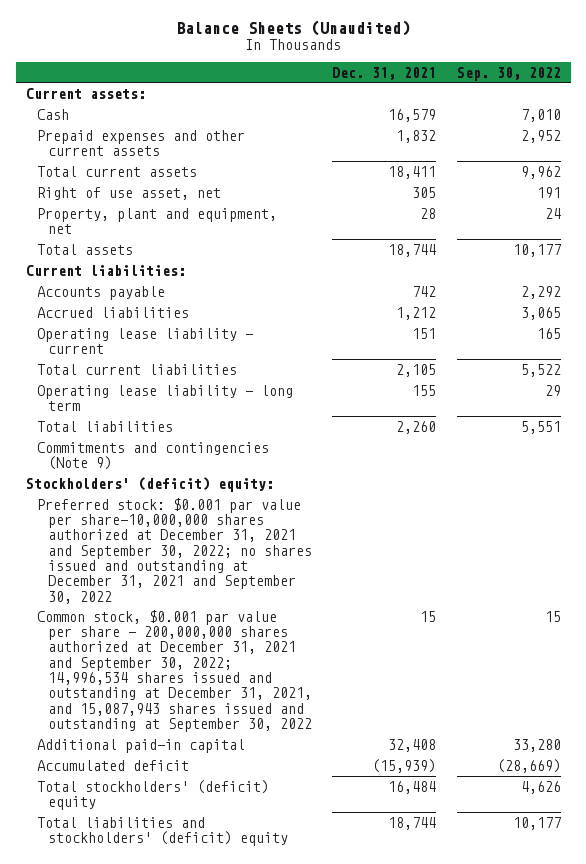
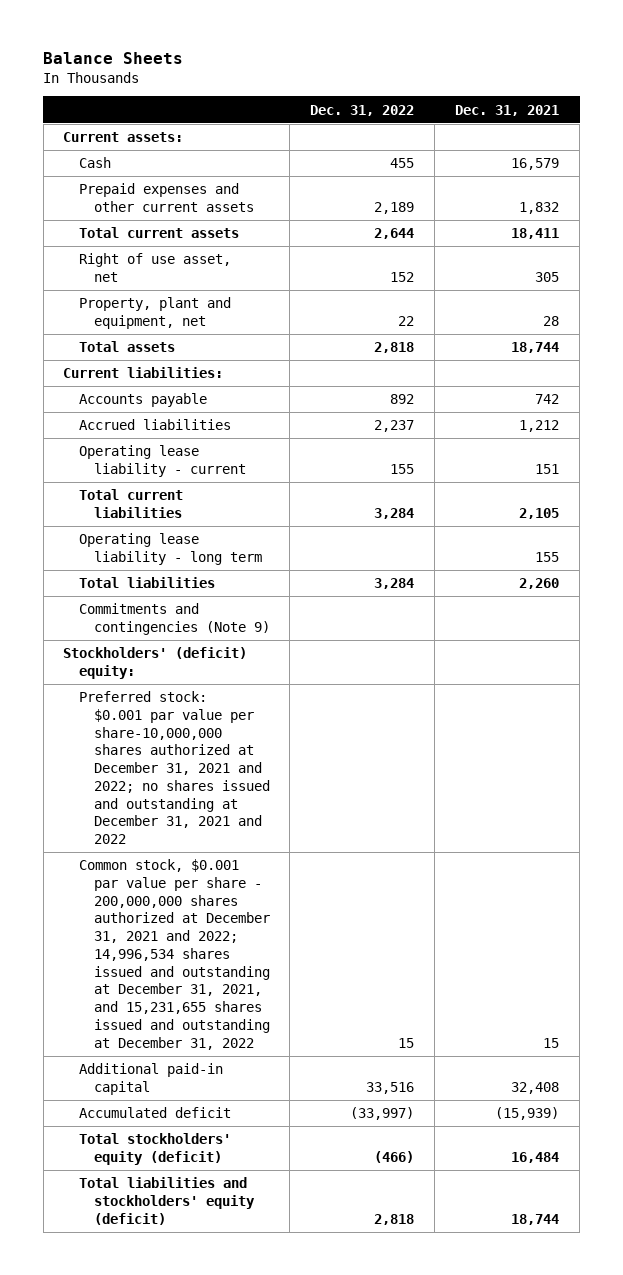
- Balance Sheets (Unaudited)
+ Balance Sheets
- | Dec. 31, 2021 | Sep. 30, 2022
+ | Dec. 31, 2022 | Dec. 31, 2021
- Preferred stock: $0.001 par value per share-10,000,000 shares authorized at December 31, 2021 and September 30, 2022; no shares issued and outstanding at December 31, 2021 and September 30, 2022
- Common stock, $0.001 par value per share - 200,000,000 shares authorized at December 31, 2021 and September 30, 2022; 14,996,534 shares issued and outstanding at December 31, 2021, and 15,087,943 shares issued and outstanding at September 30, 2022 | 15 | 15
+ Preferred stock: $0.001 par value per share-10,000,000 shares authorized at December 31, 2021 and 2022; no shares issued and outstanding at December 31, 2021 and 2022
+ Common stock, $0.001 par value per share - 200,000,000 shares authorized at December 31, 2021 and 2022; 14,996,534 shares issued and outstanding at December 31, 2021, and 15,231,655 shares issued and outstanding at December 31, 2022 | 15 | 15
- Total stockholders' (deficit) equity | 16,484 | 4,626
- Total liabilities and stockholders' (deficit) equity | 18,744 | 10,177
+ Total stockholders' equity (deficit) | (466) | 16,484
+ Total liabilities and stockholders' equity (deficit) | 2,818 | 18,744

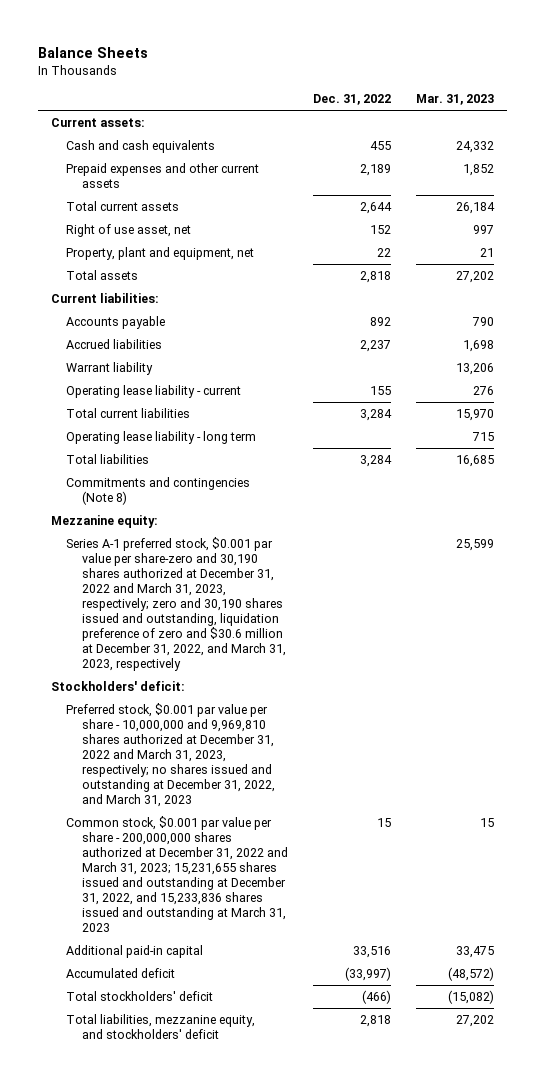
- | Dec. 31, 2022 | Dec. 31, 2021
+ | Dec. 31, 2022 | Mar. 31, 2023
- Cash | 455 | 16,579
+ Cash and cash equivalents | 455 | 24,332
+ Warrant liability | | 13,206
- Commitments and contingencies (Note 9)
- Stockholders' (deficit) equity:
- Preferred stock: $0.001 par value per share-10,000,000 shares authorized at December 31, 2021 and 2022; no shares issued and outstanding at December 31, 2021 and 2022
- Common stock, $0.001 par value per share - 200,000,000 shares authorized at December 31, 2021 and 2022; 14,996,534 shares issued and outstanding at December 31, 2021, and 15,231,655 shares issued and outstanding at December 31, 2022 | 15 | 15
+ Commitments and contingencies (Note 8)
+ Mezzanine equity:
+ Series A-1 preferred stock, $0.001 par value per share-zero and 30,190 shares authorized at December 31, 2022 and March 31, 2023, respectively; zero and 30,190 shares issued and outstanding, liquidation preference of zero and $30.6 million at December 31, 2022, and March 31, 2023, respectively | | 25,599
+ Stockholders' deficit:
+ Preferred stock, $0.001 par value per share - 10,000,000 and 9,969,810 shares authorized at December 31, 2022 and March 31, 2023, respectively; no shares issued and outstanding at December 31, 2022, and March 31, 2023
+ Common stock, $0.001 par value per share - 200,000,000 shares authorized at December 31, 2022 and March 31, 2023; 15,231,655 shares issued and outstanding at December 31, 2022, and 15,233,836 shares issued and outstanding at March 31, 2023 | 15 | 15
- Total stockholders' equity (deficit) | (466) | 16,484
- Total liabilities and stockholders' equity (deficit) | 2,818 | 18,744
+ Total stockholders' deficit | (466) | (15,082)
+ Total liabilities, mezzanine equity, and stockholders' deficit | 2,818 | 27,202

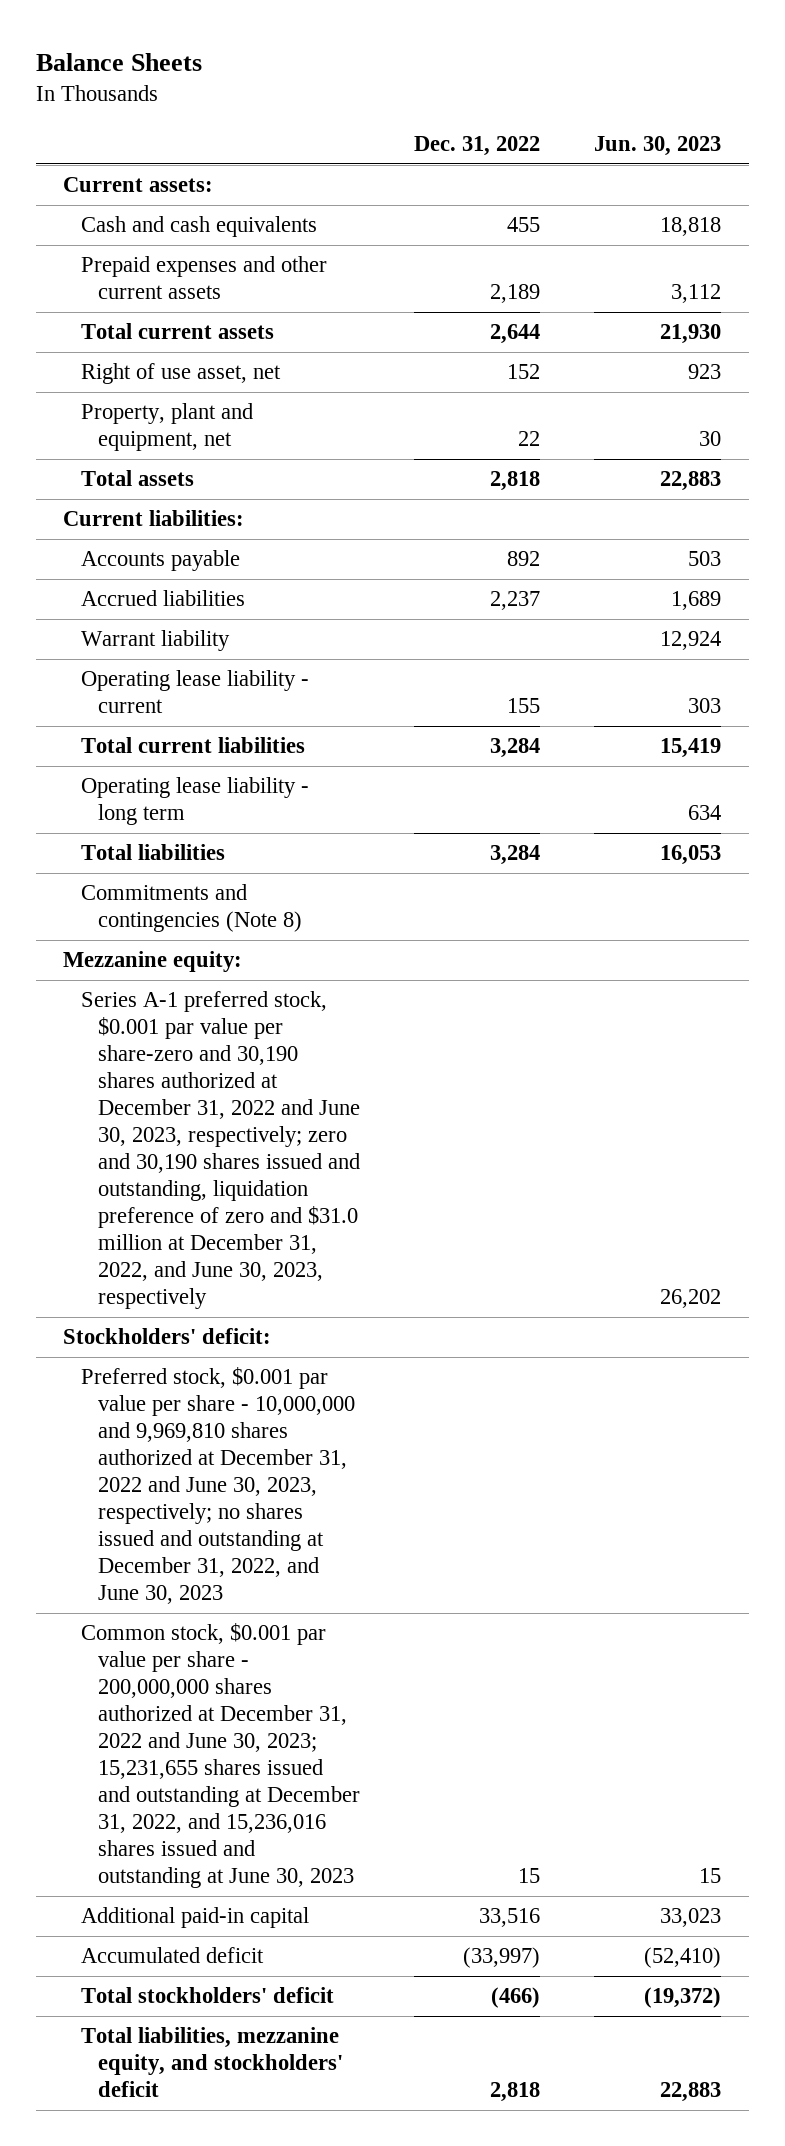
- | Dec. 31, 2022 | Mar. 31, 2023
+ | Dec. 31, 2022 | Jun. 30, 2023
- Series A-1 preferred stock, $0.001 par value per share-zero and 30,190 shares authorized at December 31, 2022 and March 31, 2023, respectively; zero and 30,190 shares issued and outstanding, liquidation preference of zero and $30.6 million at December 31, 2022, and March 31, 2023, respectively | | 25,599
+ Series A-1 preferred stock, $0.001 par value per share-zero and 30,190 shares authorized at December 31, 2022 and June 30, 2023, respectively; zero and 30,190 shares issued and outstanding, liquidation preference of zero and $31.0 million at December 31, 2022, and June 30, 2023, respectively | | 26,202
- Preferred stock, $0.001 par value per share - 10,000,000 and 9,969,810 shares authorized at December 31, 2022 and March 31, 2023, respectively; no shares issued and outstanding at December 31, 2022, and March 31, 2023
- Common stock, $0.001 par value per share - 200,000,000 shares authorized at December 31, 2022 and March 31, 2023; 15,231,655 shares issued and outstanding at December 31, 2022, and 15,233,836 shares issued and outstanding at March 31, 2023 | 15 | 15
+ Preferred stock, $0.001 par value per share - 10,000,000 and 9,969,810 shares authorized at December 31, 2022 and June 30, 2023, respectively; no shares issued and outstanding at December 31, 2022, and June 30, 2023
+ Common stock, $0.001 par value per share - 200,000,000 shares authorized at December 31, 2022 and June 30, 2023; 15,231,655 shares issued and outstanding at December 31, 2022, and 15,236,016 shares issued and outstanding at June 30, 2023 | 15 | 15

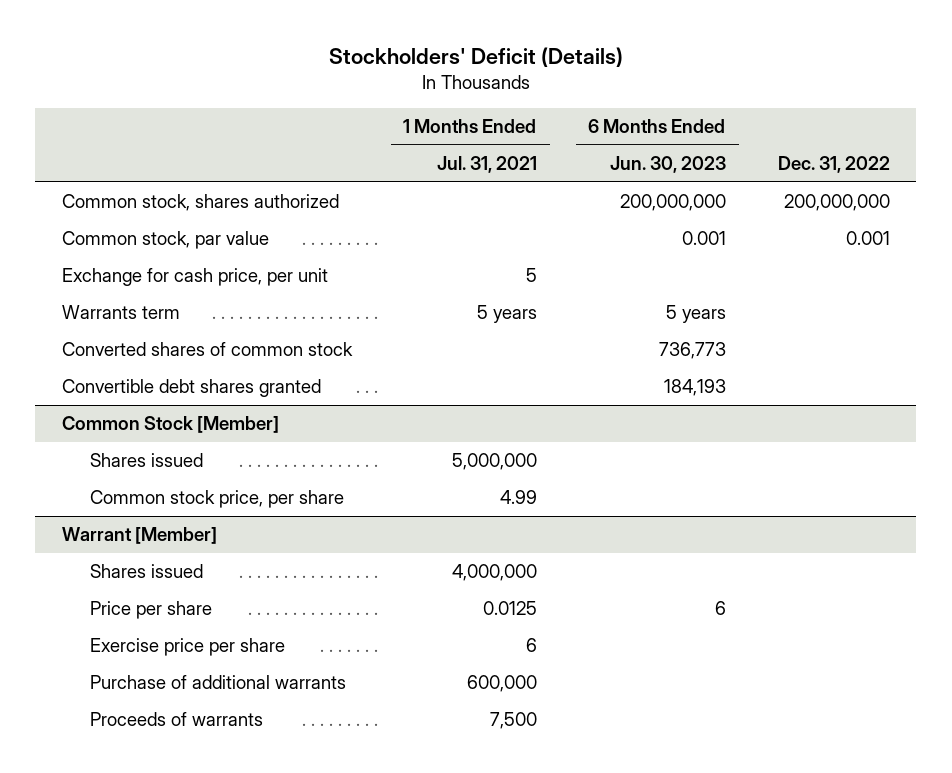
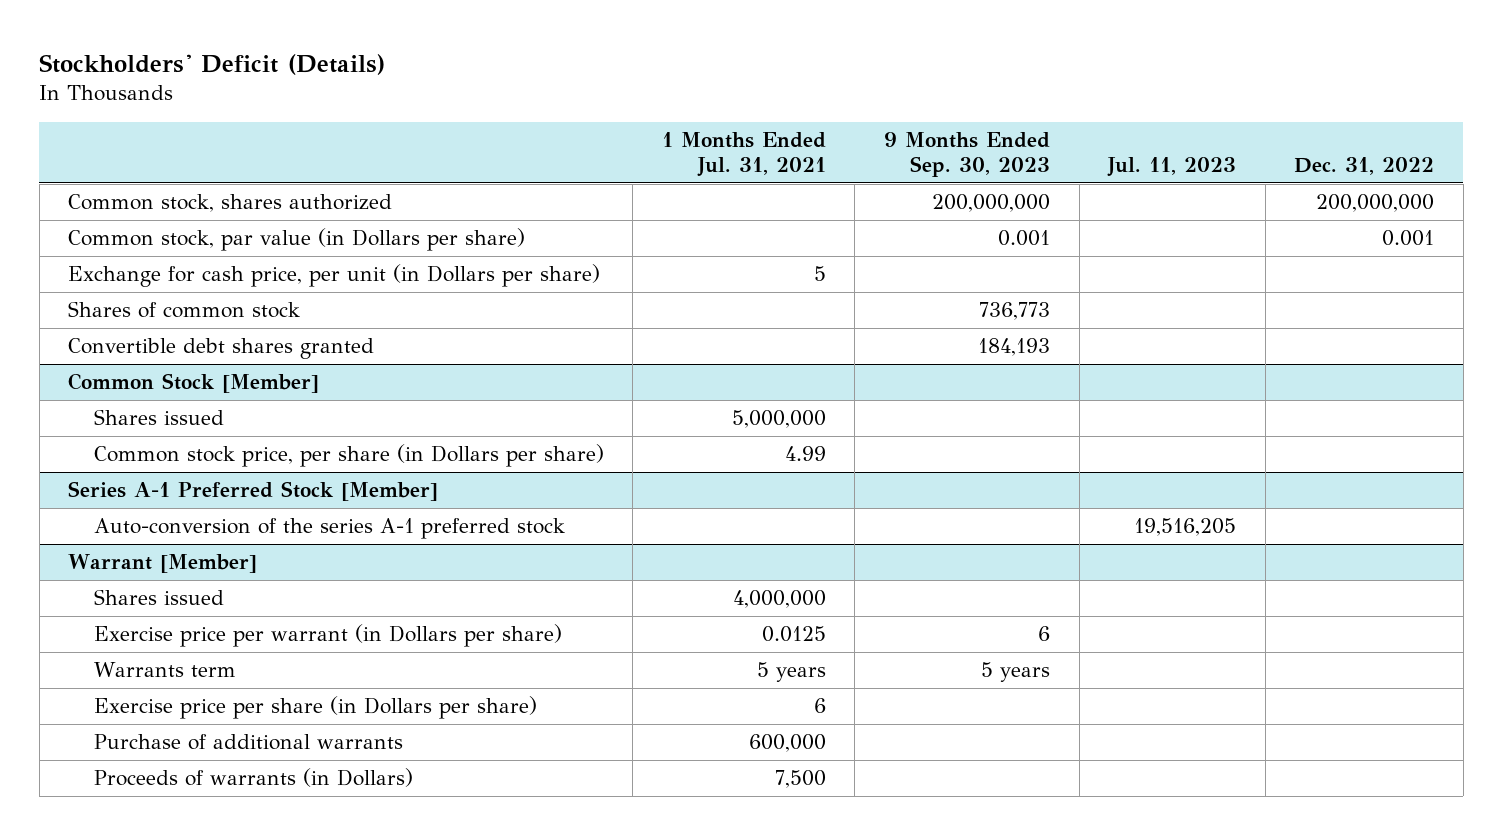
- | 1 Months Ended Jul. 31, 2021 | 6 Months Ended Jun. 30, 2023 | Dec. 31, 2022
+ | 1 Months Ended Jul. 31, 2021 | 9 Months Ended Sep. 30, 2023 | Jul. 11, 2023 | Dec. 31, 2022
- Common stock, par value | | 0.001 | 0.001
- Exchange for cash price, per unit | 5 | |
- Warrants term | 5 years | 5 years |
- Converted shares of common stock | | 736,773 |
+ Common stock, par value (in Dollars per share) | | 0.001 | | 0.001
+ Exchange for cash price, per unit (in Dollars per share) | 5 | | |
+ Shares of common stock | | 736,773 | |
@ Common Stock [Member]
- Common stock price, per share | 4.99 | |
+ Common stock price, per share (in Dollars per share) | 4.99 | | |
+ Series A-1 Preferred Stock [Member]
+ Auto-conversion of the series A-1 preferred stock | | | 19,516,205 |
@ Warrant [Member]
- Price per share | 0.0125 | 6 |
- Exercise price per share | 6 | |
+ Exercise price per warrant (in Dollars per share) | 0.0125 | 6 | |
+ Warrants term | 5 years | 5 years | |
+ Exercise price per share (in Dollars per share) | 6 | | |
- Proceeds of warrants | 7,500 | |
+ Proceeds of warrants (in Dollars) | 7,500 | | |

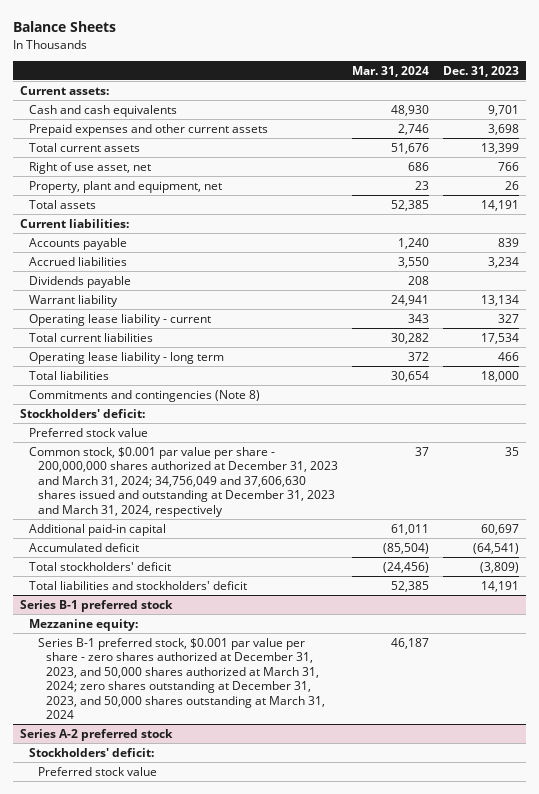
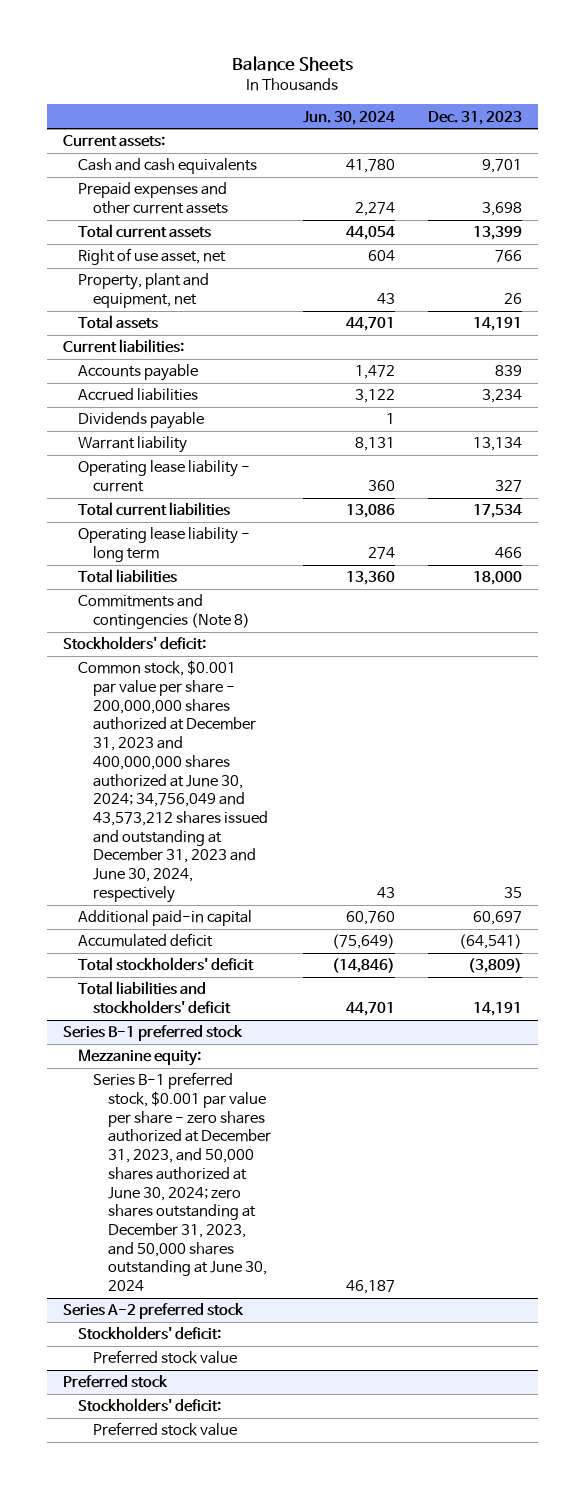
- | Mar. 31, 2024 | Dec. 31, 2023
+ | Jun. 30, 2024 | Dec. 31, 2023
- Preferred stock value
- Common stock, $0.001 par value per share - 200,000,000 shares authorized at December 31, 2023 and March 31, 2024; 34,756,049 and 37,606,630 shares issued and outstanding at December 31, 2023 and March 31, 2024, respectively | 37 | 35
+ Common stock, $0.001 par value per share - 200,000,000 shares authorized at December 31, 2023 and 400,000,000 shares authorized at June 30, 2024; 34,756,049 and 43,573,212 shares issued and outstanding at December 31, 2023 and June 30, 2024, respectively | 43 | 35
@ Series B-1 preferred stock
- Series B-1 preferred stock, $0.001 par value per share - zero shares authorized at December 31, 2023, and 50,000 shares authorized at March 31, 2024; zero shares outstanding at December 31, 2023, and 50,000 shares outstanding at March 31, 2024 | 46,187 |
+ Series B-1 preferred stock, $0.001 par value per share - zero shares authorized at December 31, 2023, and 50,000 shares authorized at June 30, 2024; zero shares outstanding at December 31, 2023, and 50,000 shares outstanding at June 30, 2024 | 46,187 |
+ Preferred stock
+ Stockholders' deficit:
+ Preferred stock value

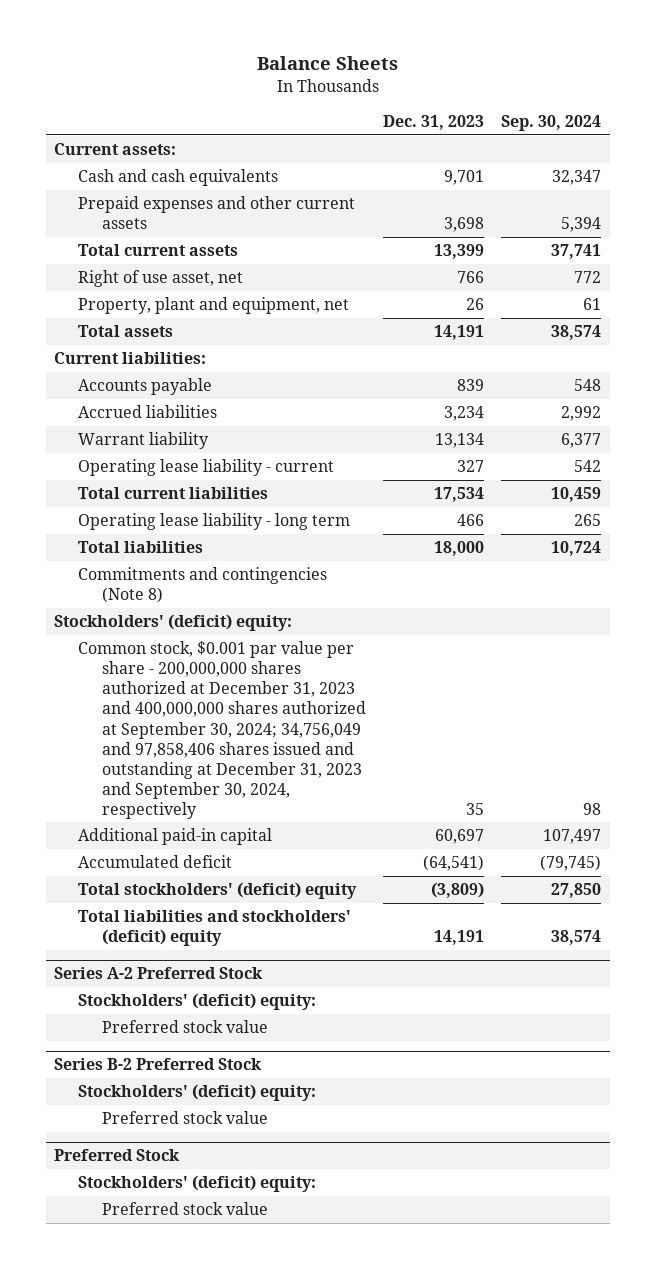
- | Jun. 30, 2024 | Dec. 31, 2023
+ | Dec. 31, 2023 | Sep. 30, 2024
- Dividends payable | 1 |
- Stockholders' deficit:
- Common stock, $0.001 par value per share - 200,000,000 shares authorized at December 31, 2023 and 400,000,000 shares authorized at June 30, 2024; 34,756,049 and 43,573,212 shares issued and outstanding at December 31, 2023 and June 30, 2024, respectively | 43 | 35
+ Stockholders' (deficit) equity:
+ Common stock, $0.001 par value per share - 200,000,000 shares authorized at December 31, 2023 and 400,000,000 shares authorized at September 30, 2024; 34,756,049 and 97,858,406 shares issued and outstanding at December 31, 2023 and September 30, 2024, respectively | 35 | 98
- Total stockholders' deficit | (14,846) | (3,809)
- Total liabilities and stockholders' deficit | 44,701 | 14,191
- Series B-1 preferred stock
- Mezzanine equity:
- Series B-1 preferred stock, $0.001 par value per share - zero shares authorized at December 31, 2023, and 50,000 shares authorized at June 30, 2024; zero shares outstanding at December 31, 2023, and 50,000 shares outstanding at June 30, 2024 | 46,187 |
- Series A-2 preferred stock
- Stockholders' deficit:
+ Total stockholders' (deficit) equity | (3,809) | 27,850
+ Total liabilities and stockholders' (deficit) equity | 14,191 | 38,574
+ Series A-2 Preferred Stock
+ Stockholders' (deficit) equity:
- Preferred stock
- Stockholders' deficit:
+ Series B-2 Preferred Stock
+ Stockholders' (deficit) equity:
+ Preferred Stock
+ Stockholders' (deficit) equity:
+ Preferred stock value

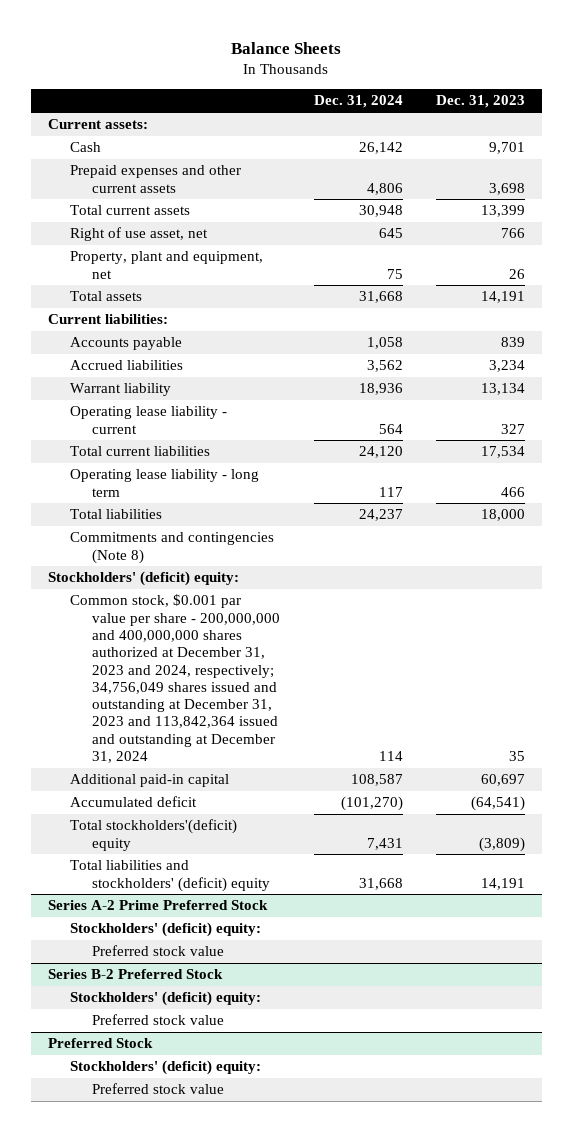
- | Dec. 31, 2023 | Sep. 30, 2024
+ | Dec. 31, 2024 | Dec. 31, 2023
- Cash and cash equivalents | 9,701 | 32,347
+ Cash | 26,142 | 9,701
- Common stock, $0.001 par value per share - 200,000,000 shares authorized at December 31, 2023 and 400,000,000 shares authorized at September 30, 2024; 34,756,049 and 97,858,406 shares issued and outstanding at December 31, 2023 and September 30, 2024, respectively | 35 | 98
+ Common stock, $0.001 par value per share - 200,000,000 and 400,000,000 shares authorized at December 31, 2023 and 2024, respectively; 34,756,049 shares issued and outstanding at December 31, 2023 and 113,842,364 issued and outstanding at December 31, 2024 | 114 | 35
- Total stockholders' (deficit) equity | (3,809) | 27,850
+ Total stockholders'(deficit) equity | 7,431 | (3,809)
- Series A-2 Preferred Stock
+ Series A-2 Prime Preferred Stock

